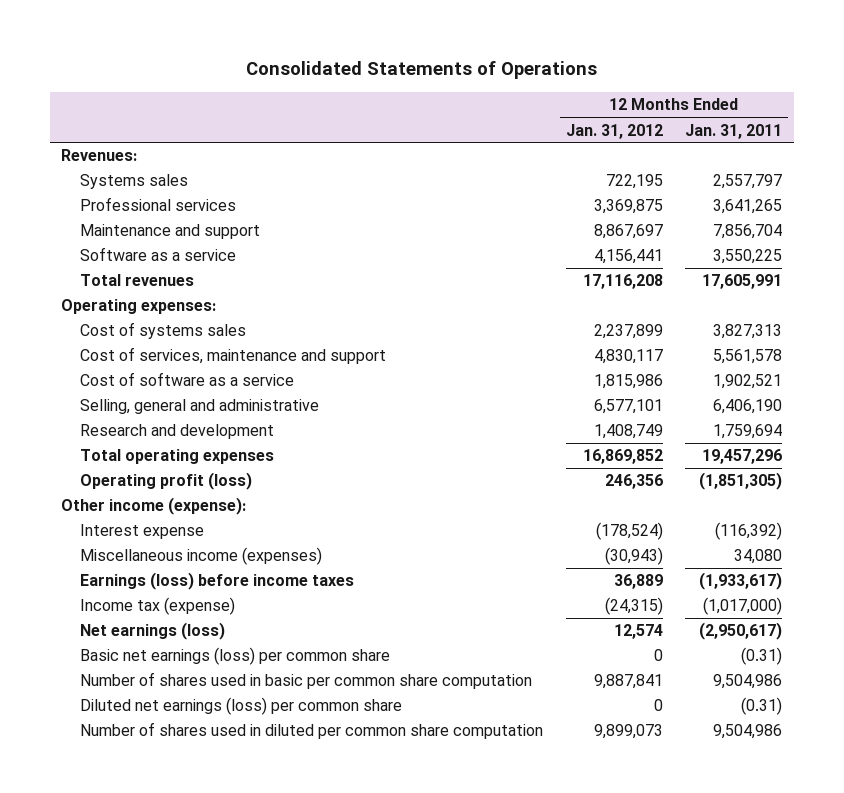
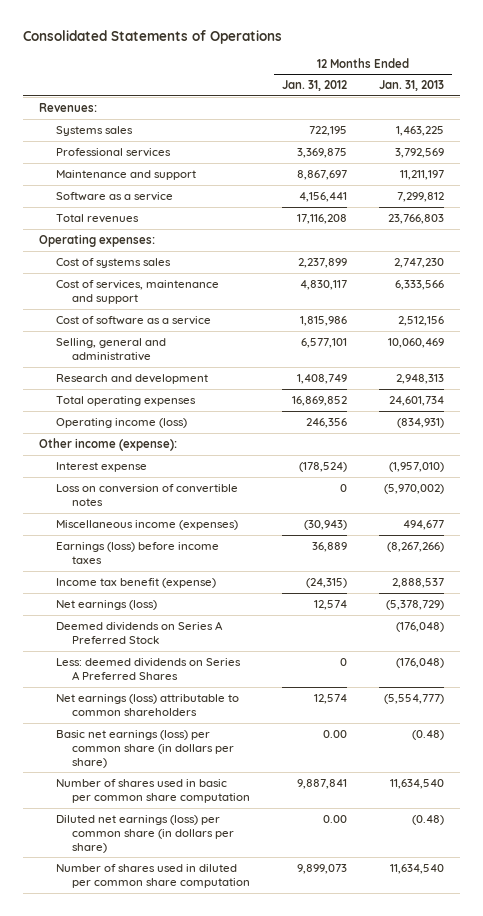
- | 12 Months Ended Jan. 31, 2012 | 12 Months Ended Jan. 31, 2011
+ | 12 Months Ended Jan. 31, 2012 | 12 Months Ended Jan. 31, 2013
- Operating profit (loss) | 246,356 | (1,851,305)
+ Operating income (loss) | 246,356 | (834,931)
+ Loss on conversion of convertible notes | 0 | (5,970,002)
- Income tax (expense) | (24,315) | (1,017,000)
+ Income tax benefit (expense) | (24,315) | 2,888,537
- Basic net earnings (loss) per common share | 0 | (0.31)
+ Deemed dividends on Series A Preferred Stock | | (176,048)
+ Less: deemed dividends on Series A Preferred Shares | 0 | (176,048)
+ Net earnings (loss) attributable to common shareholders | 12,574 | (5,554,777)
+ Basic net earnings (loss) per common share (in dollars per share) | 0.00 | (0.48)
- Diluted net earnings (loss) per common share | 0 | (0.31)
+ Diluted net earnings (loss) per common share (in dollars per share) | 0.00 | (0.48)

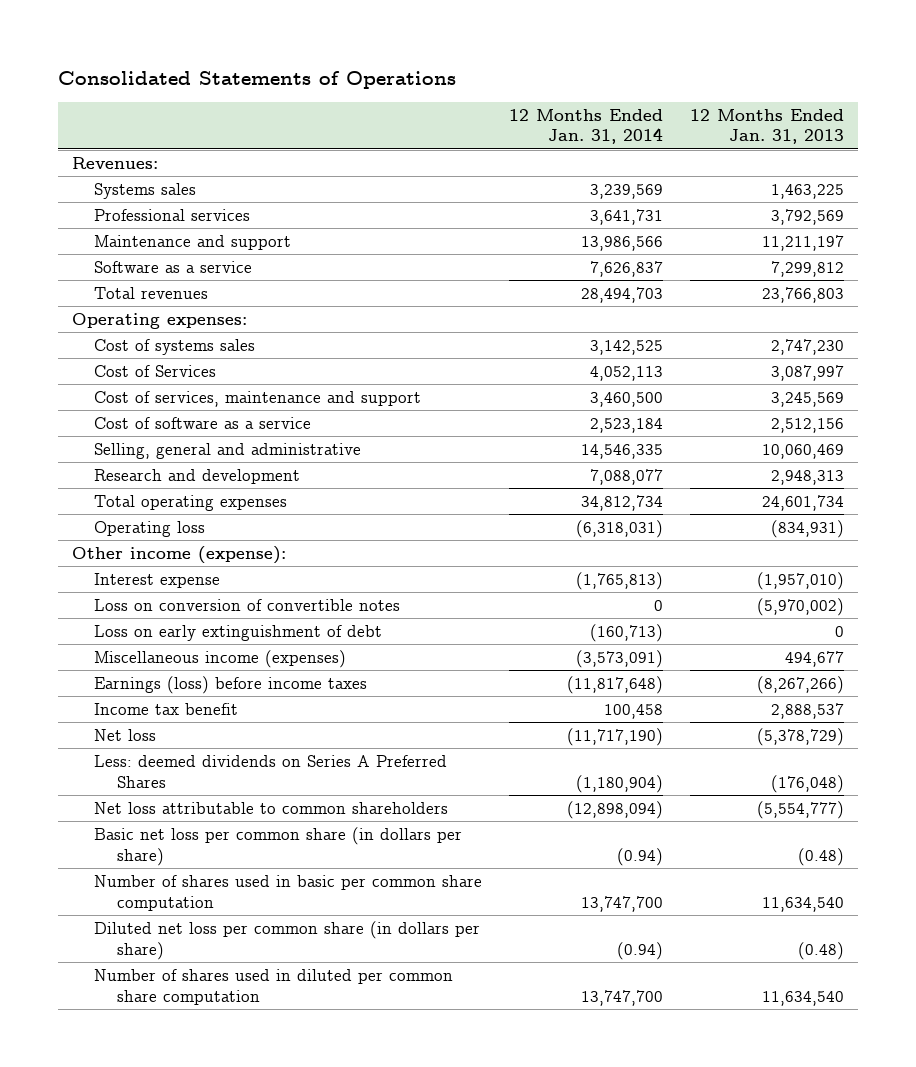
- | 12 Months Ended Jan. 31, 2012 | 12 Months Ended Jan. 31, 2013
+ | 12 Months Ended Jan. 31, 2014 | 12 Months Ended Jan. 31, 2013
- Cost of services, maintenance and support | 4,830,117 | 6,333,566
+ Cost of Services | 4,052,113 | 3,087,997
+ Cost of services, maintenance and support | 3,460,500 | 3,245,569
- Operating income (loss) | 246,356 | (834,931)
+ Operating loss | (6,318,031) | (834,931)
+ Loss on early extinguishment of debt | (160,713) | 0
- Income tax benefit (expense) | (24,315) | 2,888,537
- Net earnings (loss) | 12,574 | (5,378,729)
- Deemed dividends on Series A Preferred Stock | | (176,048)
+ Income tax benefit | 100,458 | 2,888,537
+ Net loss | (11,717,190) | (5,378,729)
- Net earnings (loss) attributable to common shareholders | 12,574 | (5,554,777)
- Basic net earnings (loss) per common share (in dollars per share) | 0.00 | (0.48)
+ Net loss attributable to common shareholders | (12,898,094) | (5,554,777)
+ Basic net loss per common share (in dollars per share) | (0.94) | (0.48)
- Diluted net earnings (loss) per common share (in dollars per share) | 0.00 | (0.48)
+ Diluted net loss per common share (in dollars per share) | (0.94) | (0.48)

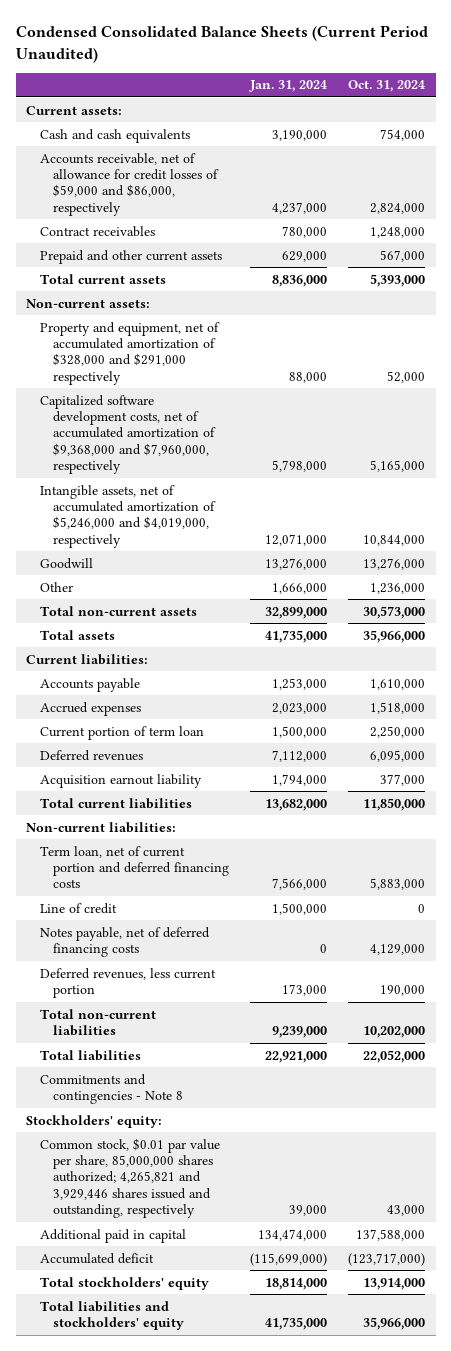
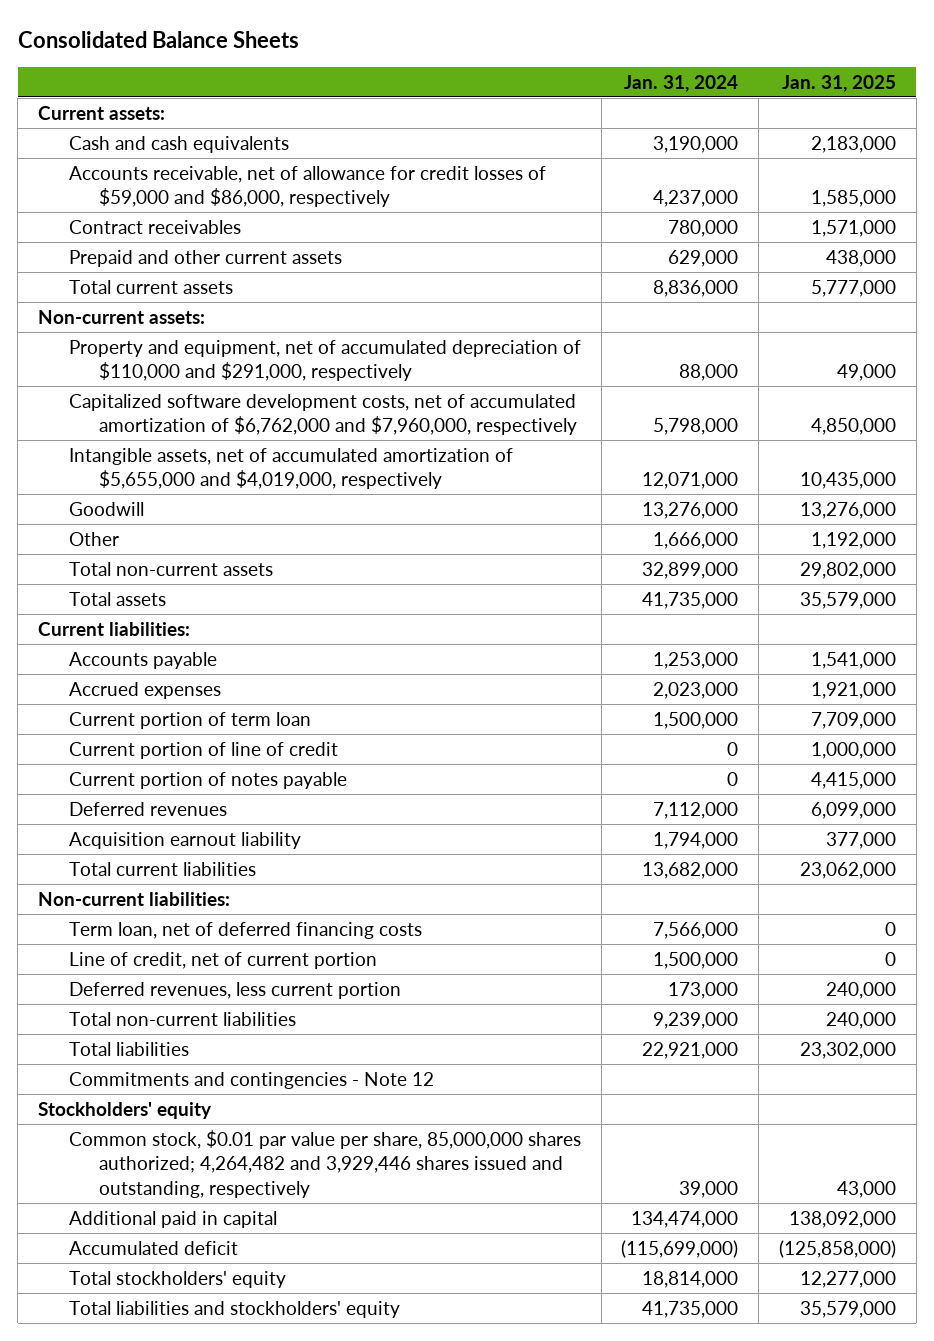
- Condensed Consolidated Balance Sheets (Current Period Unaudited)
+ Consolidated Balance Sheets
- | Jan. 31, 2024 | Oct. 31, 2024
+ | Jan. 31, 2024 | Jan. 31, 2025
- Property and equipment, net of accumulated amortization of $328,000 and $291,000 respectively | 88,000 | 52,000
- Capitalized software development costs, net of accumulated amortization of $9,368,000 and $7,960,000, respectively | 5,798,000 | 5,165,000
- Intangible assets, net of accumulated amortization of $5,246,000 and $4,019,000, respectively | 12,071,000 | 10,844,000
+ Property and equipment, net of accumulated depreciation of $110,000 and $291,000, respectively | 88,000 | 49,000
+ Capitalized software development costs, net of accumulated amortization of $6,762,000 and $7,960,000, respectively | 5,798,000 | 4,850,000
+ Intangible assets, net of accumulated amortization of $5,655,000 and $4,019,000, respectively | 12,071,000 | 10,435,000
+ Current portion of line of credit | 0 | 1,000,000
+ Current portion of notes payable | 0 | 4,415,000
- Term loan, net of current portion and deferred financing costs | 7,566,000 | 5,883,000
- Line of credit | 1,500,000 | 0
- Notes payable, net of deferred financing costs | 0 | 4,129,000
+ Term loan, net of deferred financing costs | 7,566,000 | 0
+ Line of credit, net of current portion | 1,500,000 | 0
- Commitments and contingencies - Note 8
- Stockholders' equity:
- Common stock, $0.01 par value per share, 85,000,000 shares authorized; 4,265,821 and 3,929,446 shares issued and outstanding, respectively | 39,000 | 43,000
+ Commitments and contingencies - Note 12
+ Stockholders' equity
+ Common stock, $0.01 par value per share, 85,000,000 shares authorized; 4,264,482 and 3,929,446 shares issued and outstanding, respectively | 39,000 | 43,000

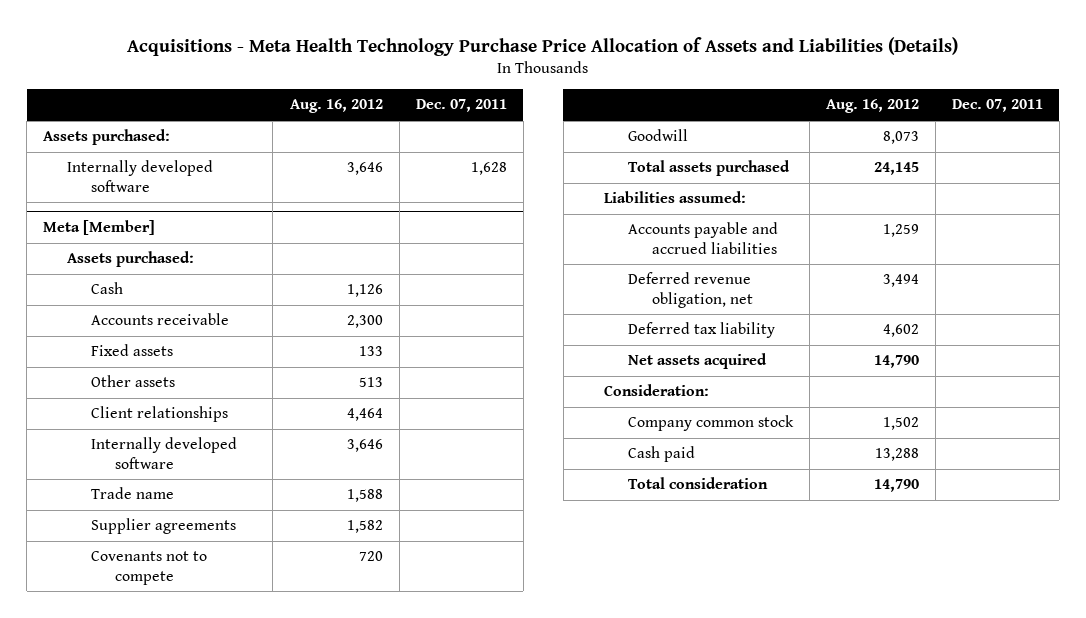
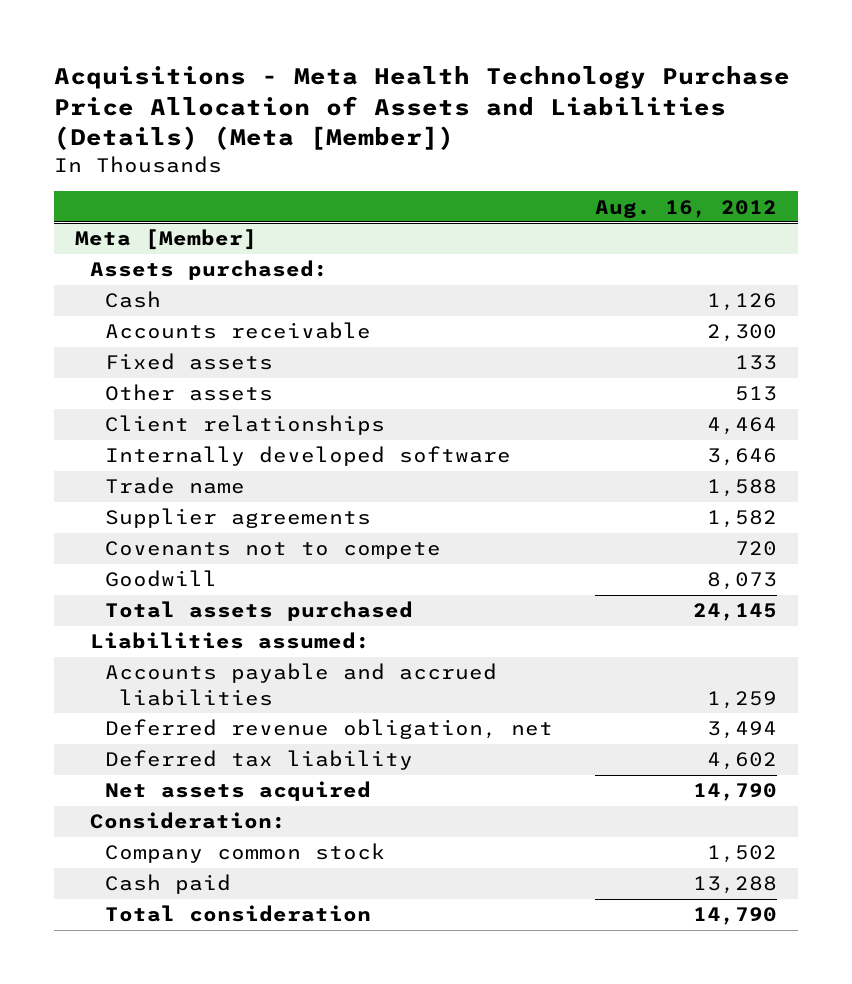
- Acquisitions - Meta Health Technology Purchase Price Allocation of Assets and Liabilities (Details)
+ Acquisitions - Meta Health Technology Purchase Price Allocation of Assets and Liabilities (Details) (Meta [Member])
- | Aug. 16, 2012 | Dec. 07, 2011
+ | Aug. 16, 2012
- Assets purchased:
- Internally developed software | 3,646 | 1,628

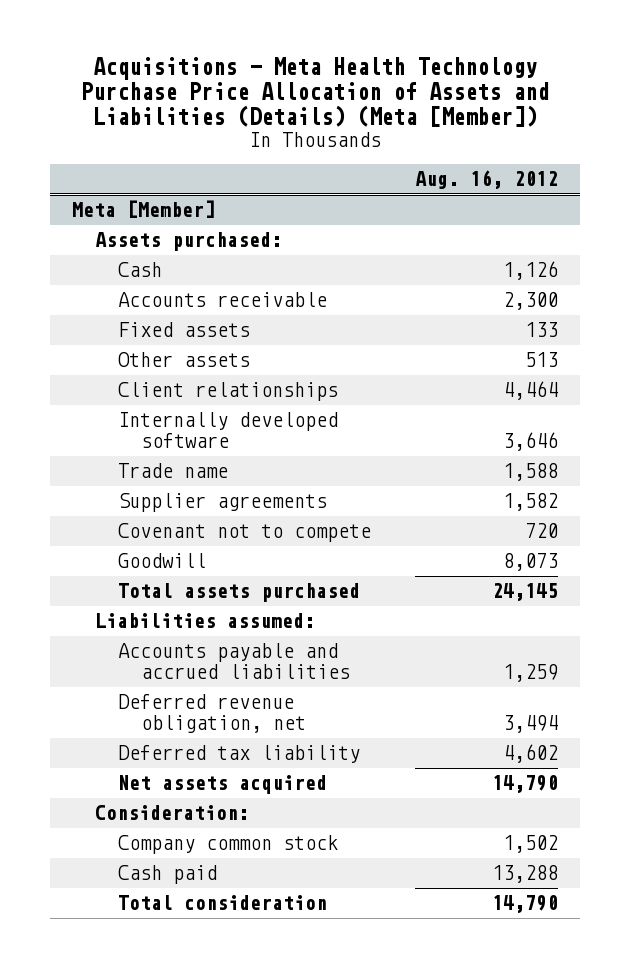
@ Meta [Member]
- Covenants not to compete | 720
+ Covenant not to compete | 720

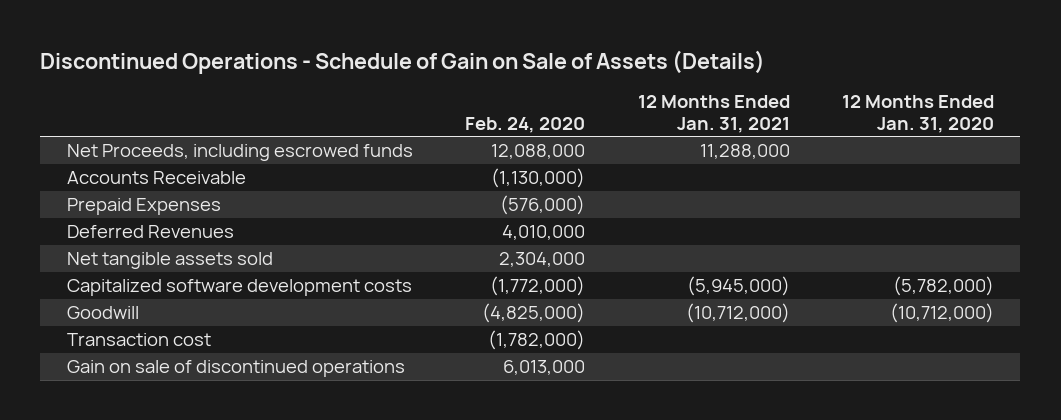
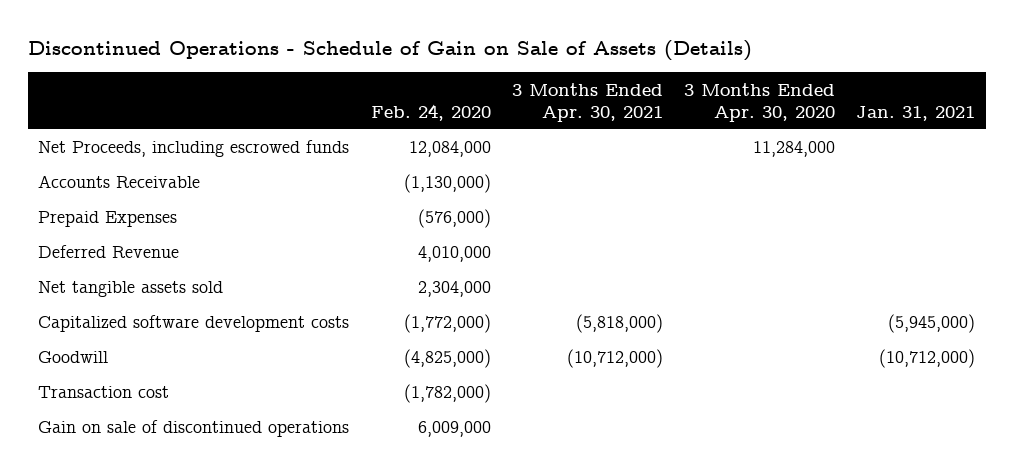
- | Feb. 24, 2020 | 12 Months Ended Jan. 31, 2021 | 12 Months Ended Jan. 31, 2020
+ | Feb. 24, 2020 | 3 Months Ended Apr. 30, 2021 | 3 Months Ended Apr. 30, 2020 | Jan. 31, 2021
- Net Proceeds, including escrowed funds | 12,088,000 | 11,288,000 |
+ Net Proceeds, including escrowed funds | 12,084,000 | | 11,284,000 |
- Deferred Revenues | 4,010,000 | |
+ Deferred Revenue | 4,010,000 | | |
- Gain on sale of discontinued operations | 6,013,000 | |
+ Gain on sale of discontinued operations | 6,009,000 | | |

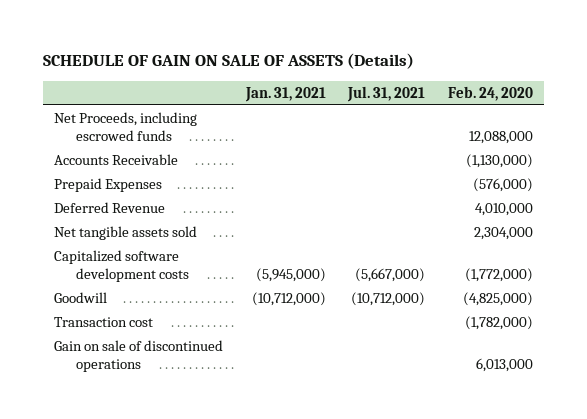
- Discontinued Operations - Schedule of Gain on Sale of Assets (Details)
+ SCHEDULE OF GAIN ON SALE OF ASSETS (Details)
- | Feb. 24, 2020 | 3 Months Ended Apr. 30, 2021 | 3 Months Ended Apr. 30, 2020 | Jan. 31, 2021
+ | Jan. 31, 2021 | Jul. 31, 2021 | Feb. 24, 2020
- Net Proceeds, including escrowed funds | 12,084,000 | | 11,284,000 |
+ Net Proceeds, including escrowed funds | | | 12,088,000
- Gain on sale of discontinued operations | 6,009,000 | | |
+ Gain on sale of discontinued operations | | | 6,013,000

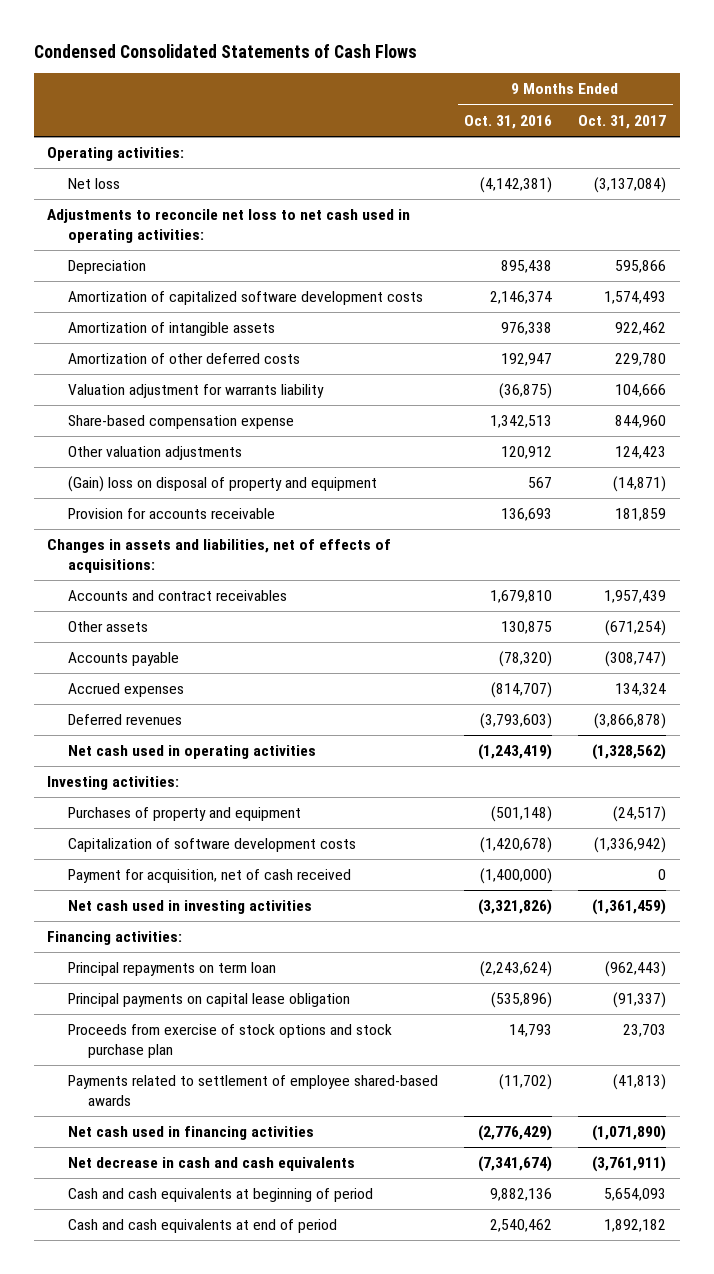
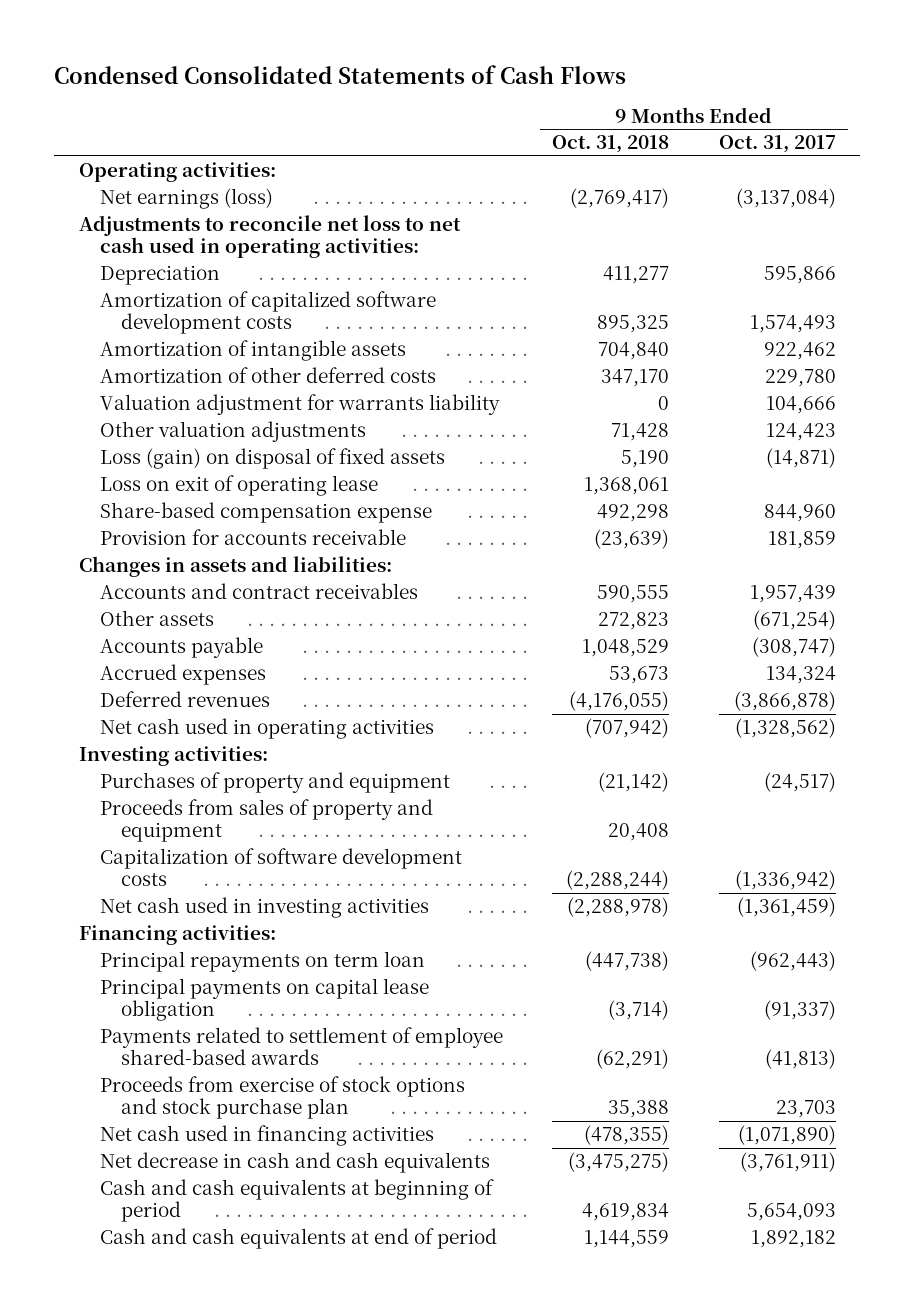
- | 9 Months Ended Oct. 31, 2016 | 9 Months Ended Oct. 31, 2017
+ | 9 Months Ended Oct. 31, 2018 | 9 Months Ended Oct. 31, 2017
- Net loss | (4,142,381) | (3,137,084)
+ Net earnings (loss) | (2,769,417) | (3,137,084)
- (Gain) loss on disposal of property and equipment | 567 | (14,871)
+ Loss (gain) on disposal of fixed assets | 5,190 | (14,871)
+ Loss on exit of operating lease | 1,368,061 |
moved down: Share-based compensation expense | 492,298 | 844,960
- Changes in assets and liabilities, net of effects of acquisitions:
+ Changes in assets and liabilities:
+ Proceeds from sales of property and equipment | 20,408 |
- Payment for acquisition, net of cash received | (1,400,000) | 0
moved down: Proceeds from exercise of stock options and stock purchase plan | 35,388 | 23,703

